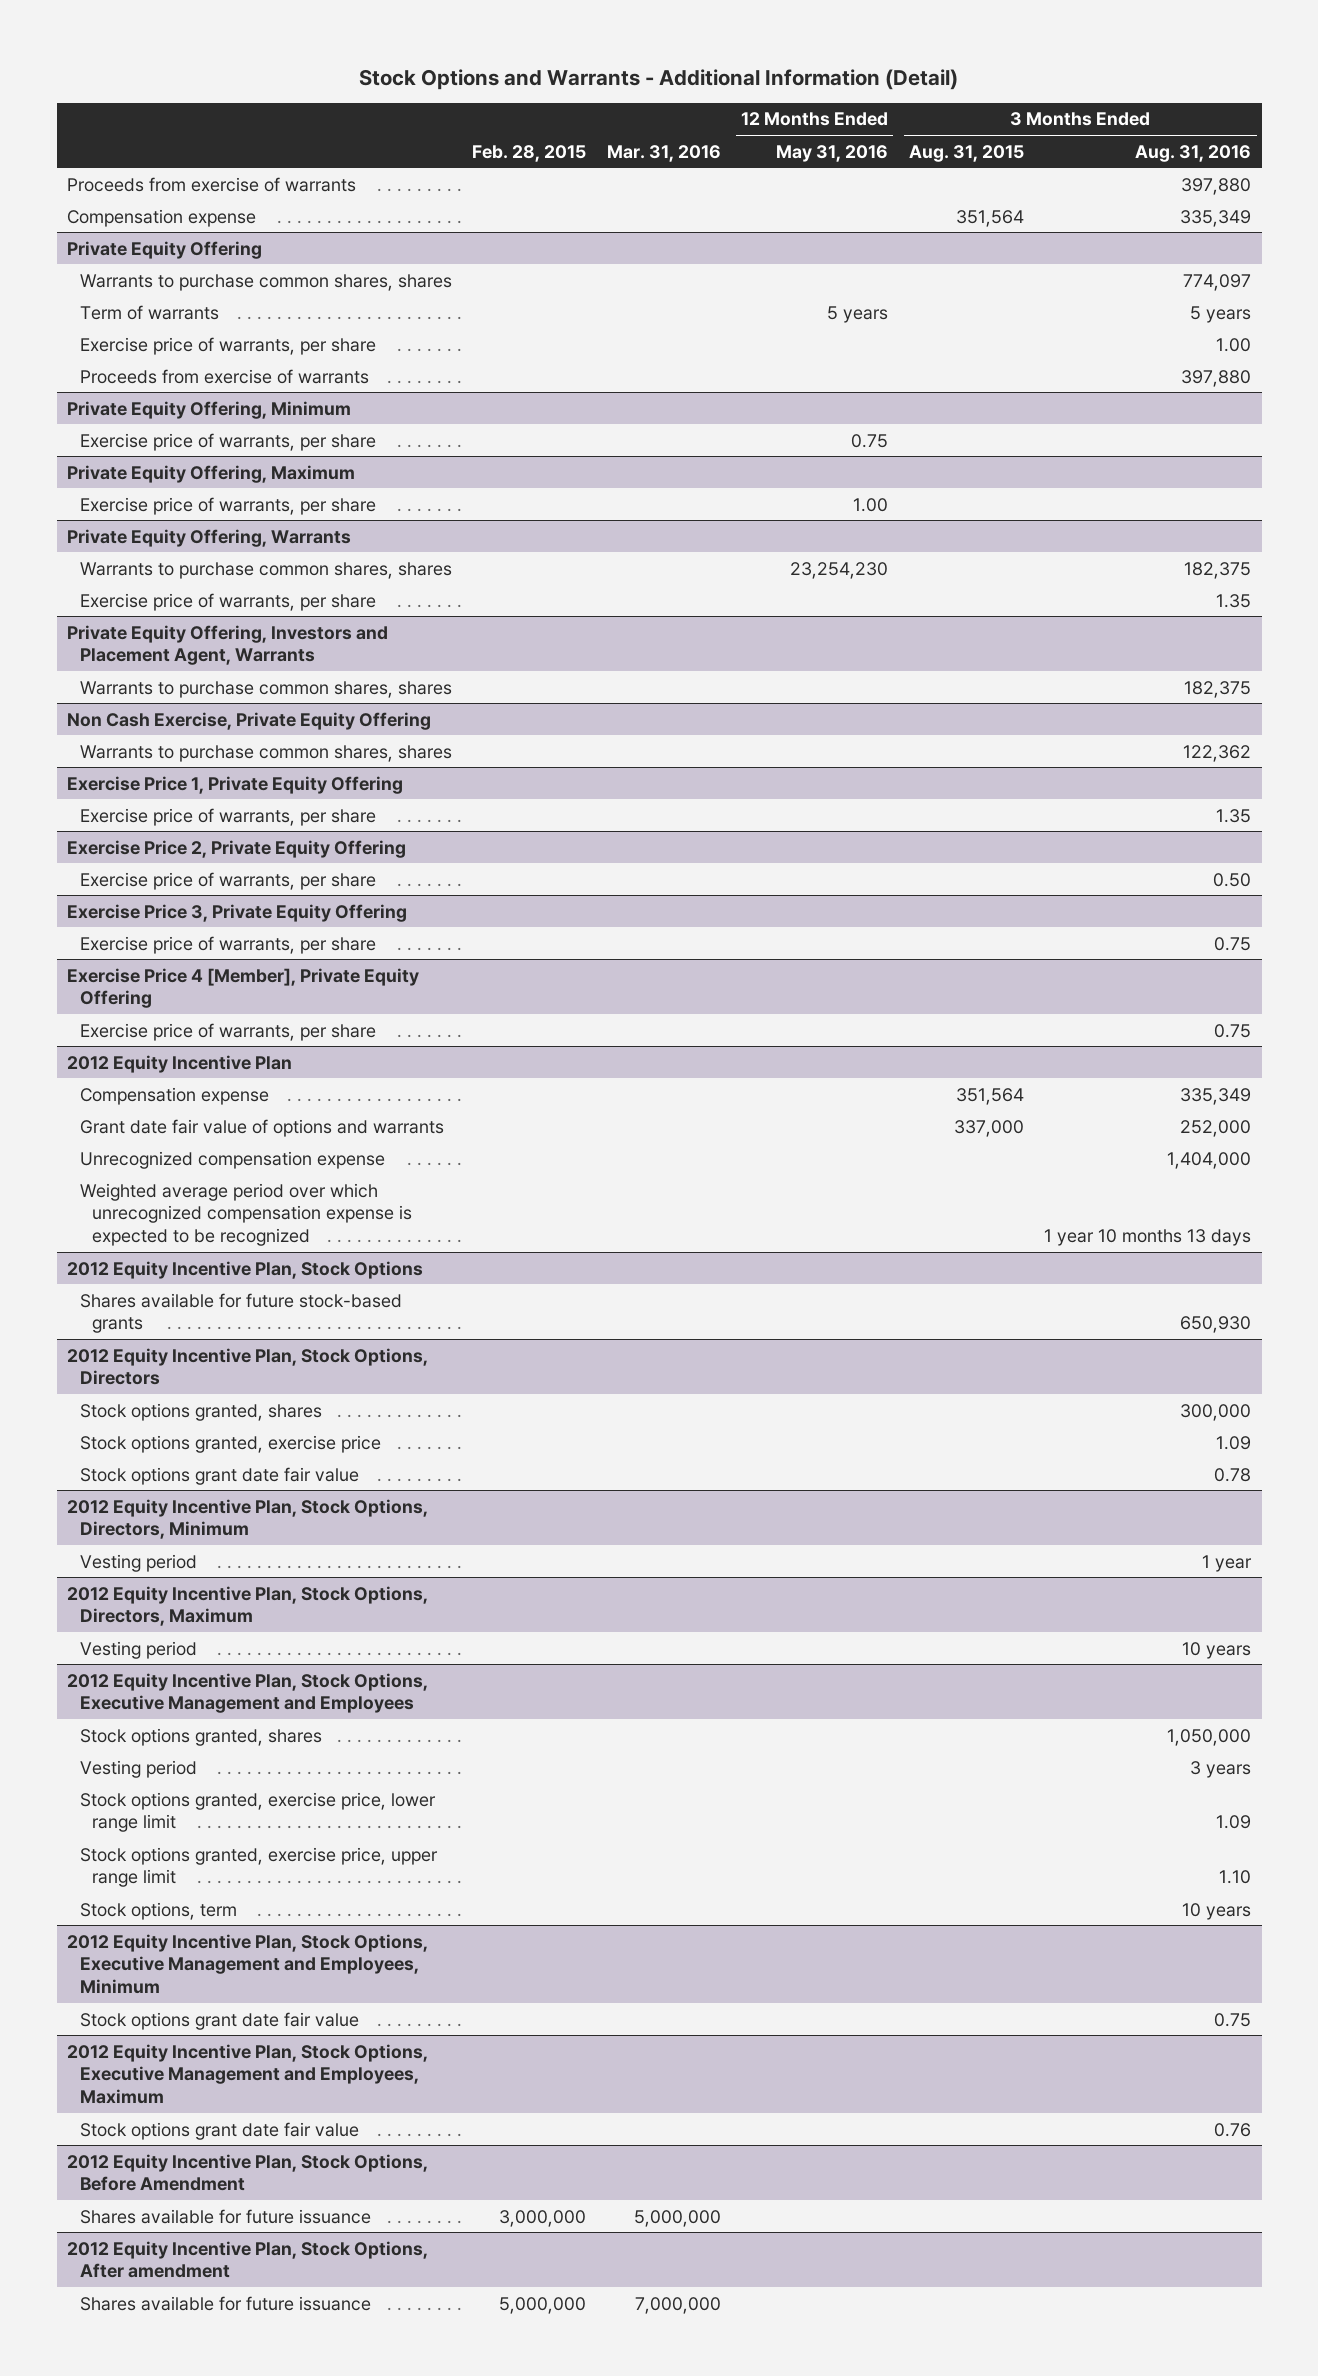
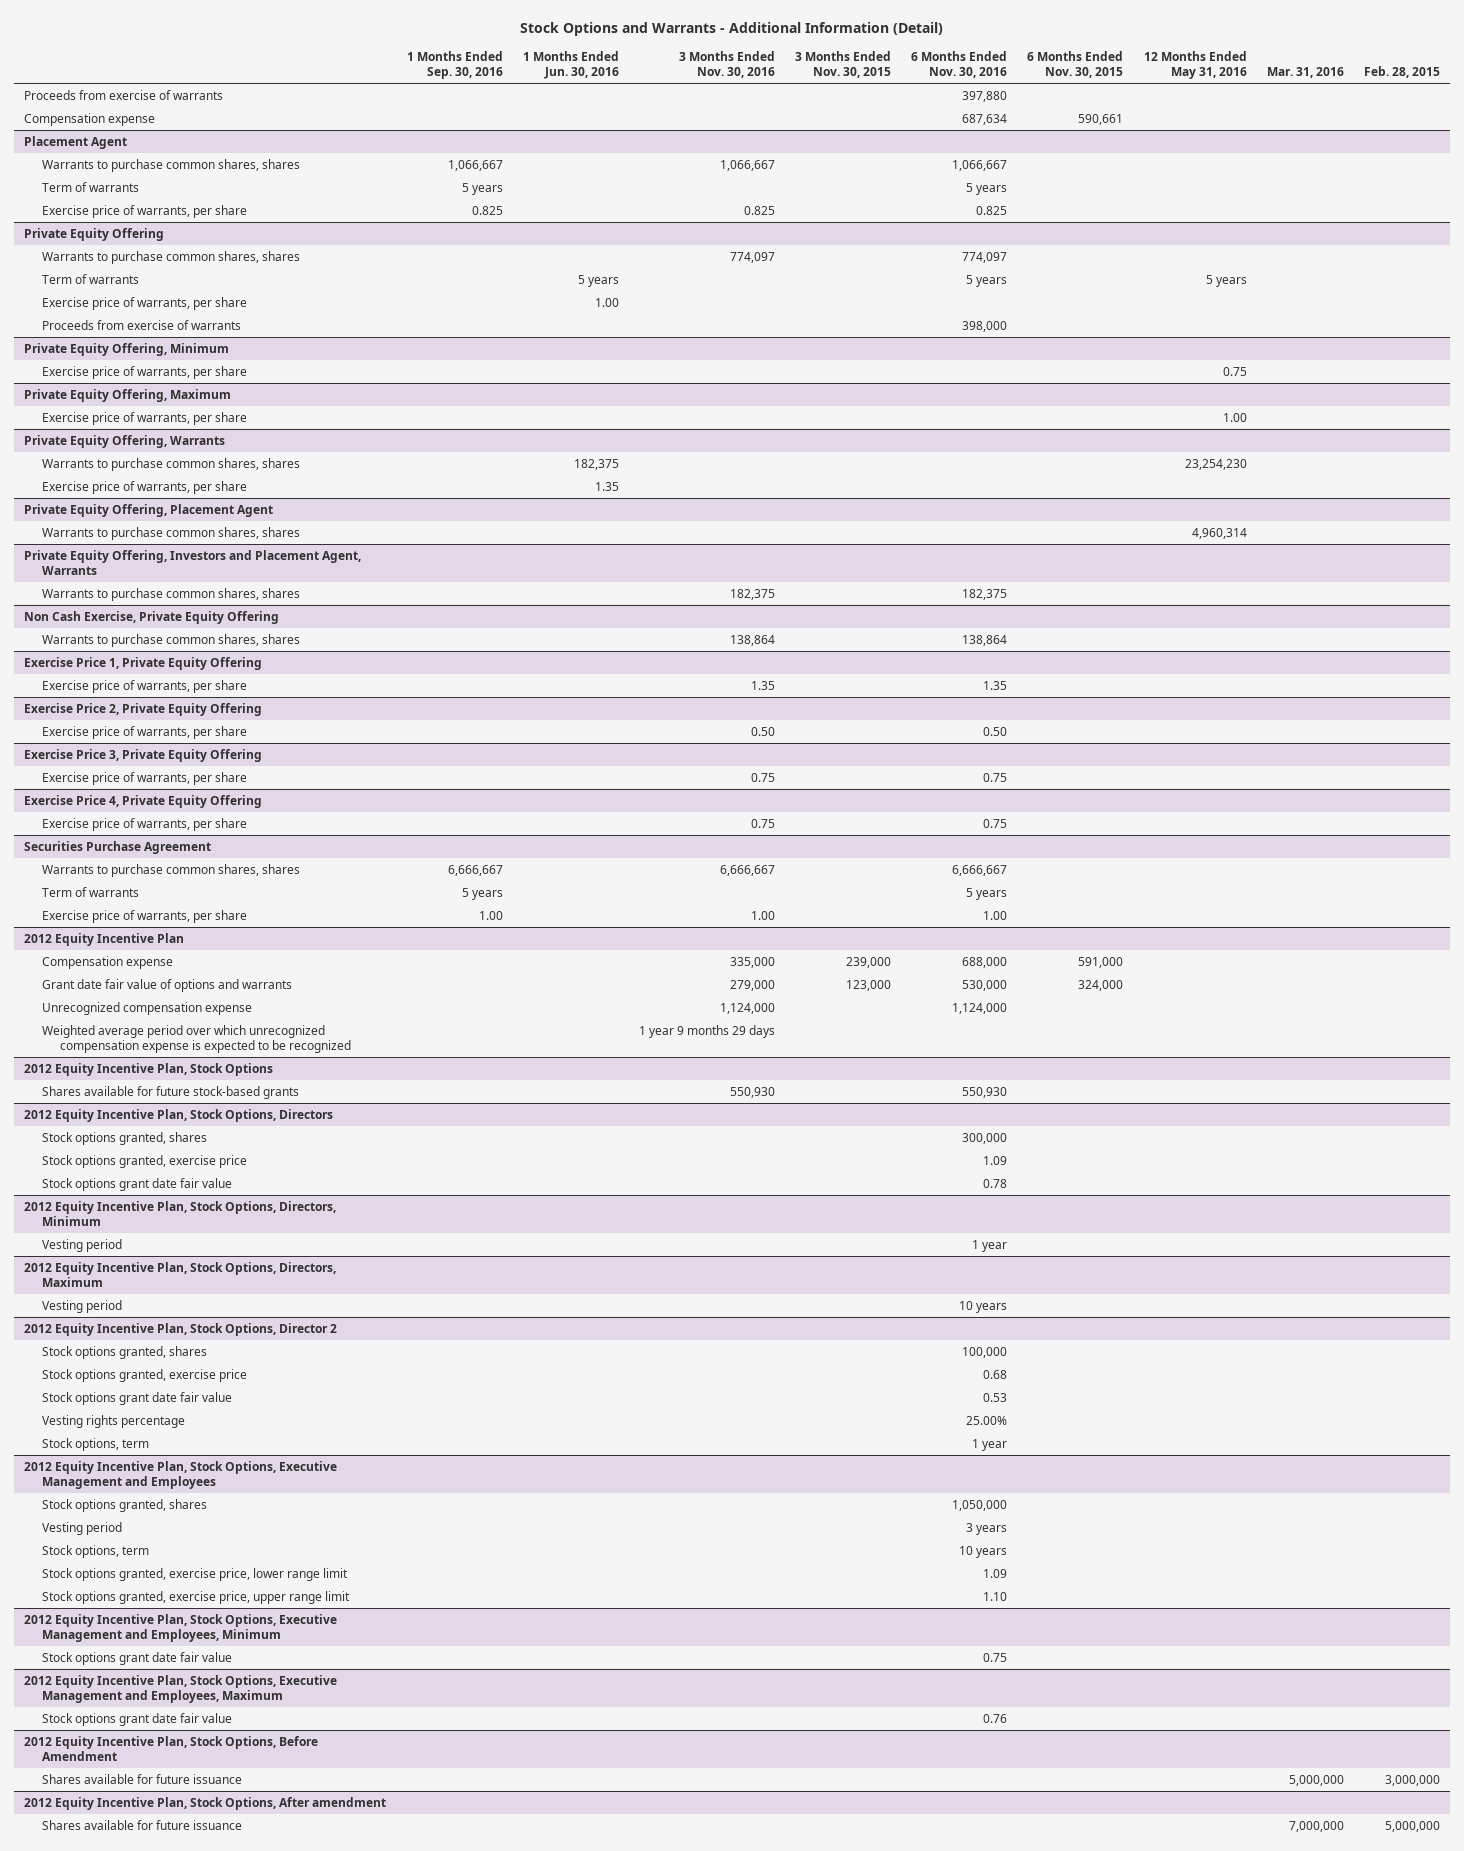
- | Feb. 28, 2015 | Mar. 31, 2016 | 12 Months Ended May 31, 2016 | 3 Months Ended Aug. 31, 2015 | 3 Months Ended Aug. 31, 2016
+ | 1 Months Ended Sep. 30, 2016 | 1 Months Ended Jun. 30, 2016 | 3 Months Ended Nov. 30, 2016 | 3 Months Ended Nov. 30, 2015 | 6 Months Ended Nov. 30, 2016 | 6 Months Ended Nov. 30, 2015 | 12 Months Ended May 31, 2016 | Mar. 31, 2016 | Feb. 28, 2015
+ Placement Agent
+ Warrants to purchase common shares, shares | 1,066,667 | | 1,066,667 | | 1,066,667 | | | |
+ Term of warrants | 5 years | | | | 5 years | | | |
+ Exercise price of warrants, per share | 0.825 | | 0.825 | | 0.825 | | | |
+ Private Equity Offering, Placement Agent
+ Warrants to purchase common shares, shares | | | | | | | 4,960,314 | |
- Exercise Price 4 [Member], Private Equity Offering
+ Exercise Price 4, Private Equity Offering
+ Securities Purchase Agreement
+ Warrants to purchase common shares, shares | 6,666,667 | | 6,666,667 | | 6,666,667 | | | |
+ Term of warrants | 5 years | | | | 5 years | | | |
+ Exercise price of warrants, per share | 1.00 | | 1.00 | | 1.00 | | | |
+ 2012 Equity Incentive Plan, Stock Options, Director 2
+ Stock options granted, shares | | | | | 100,000 | | | |
+ Stock options granted, exercise price | | | | | 0.68 | | | |
+ Stock options grant date fair value | | | | | 0.53 | | | |
+ Vesting rights percentage | | | | | 25.00% | | | |
+ Stock options, term | | | | | 1 year | | | |
@ 2012 Equity Incentive Plan, Stock Options, Executive Management and Employees
moved up: Stock options, term | | | | | 10 years | | | |

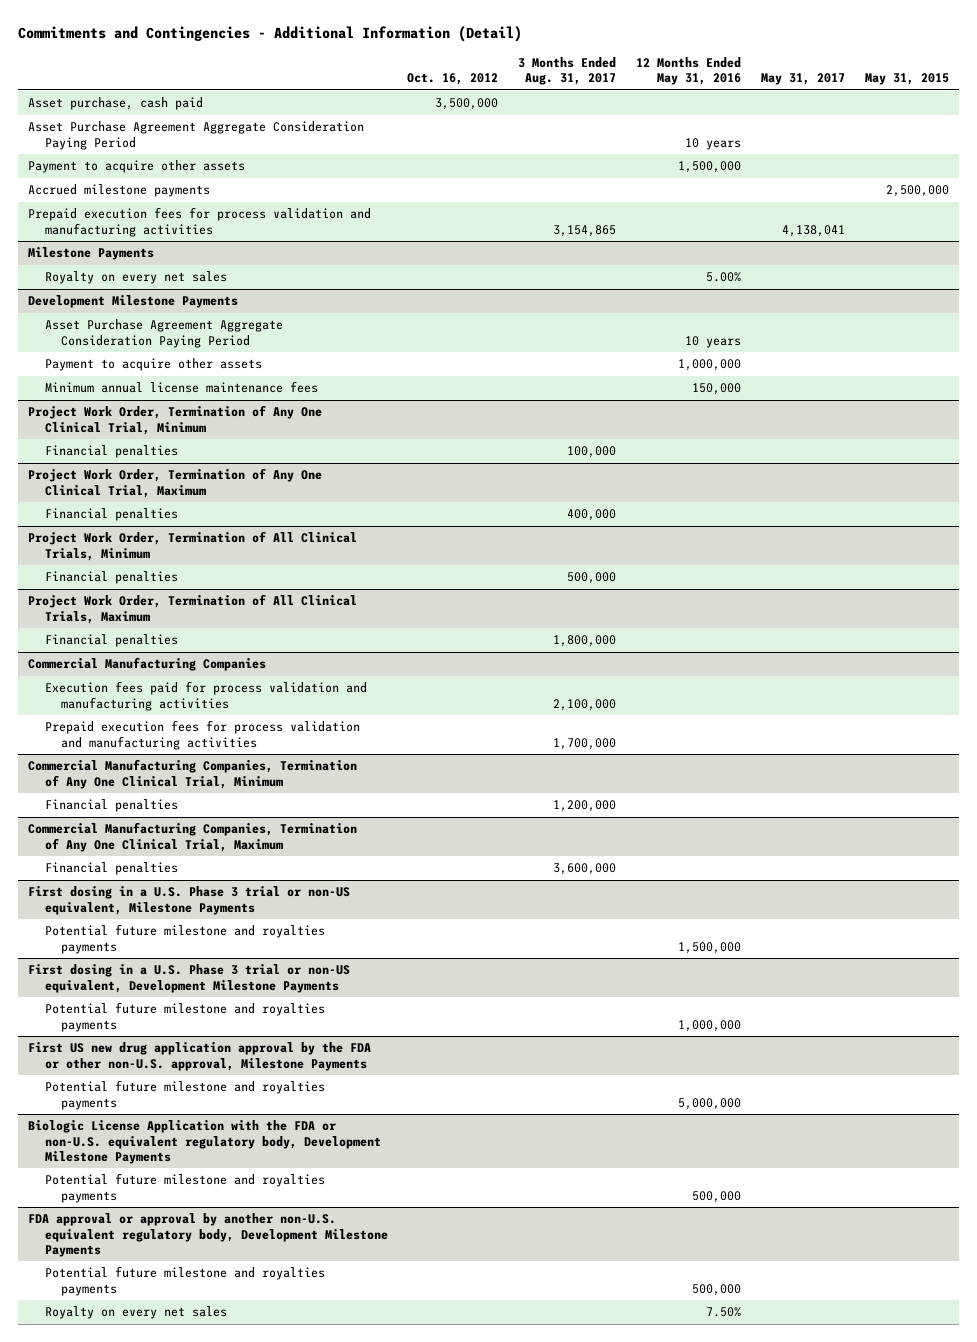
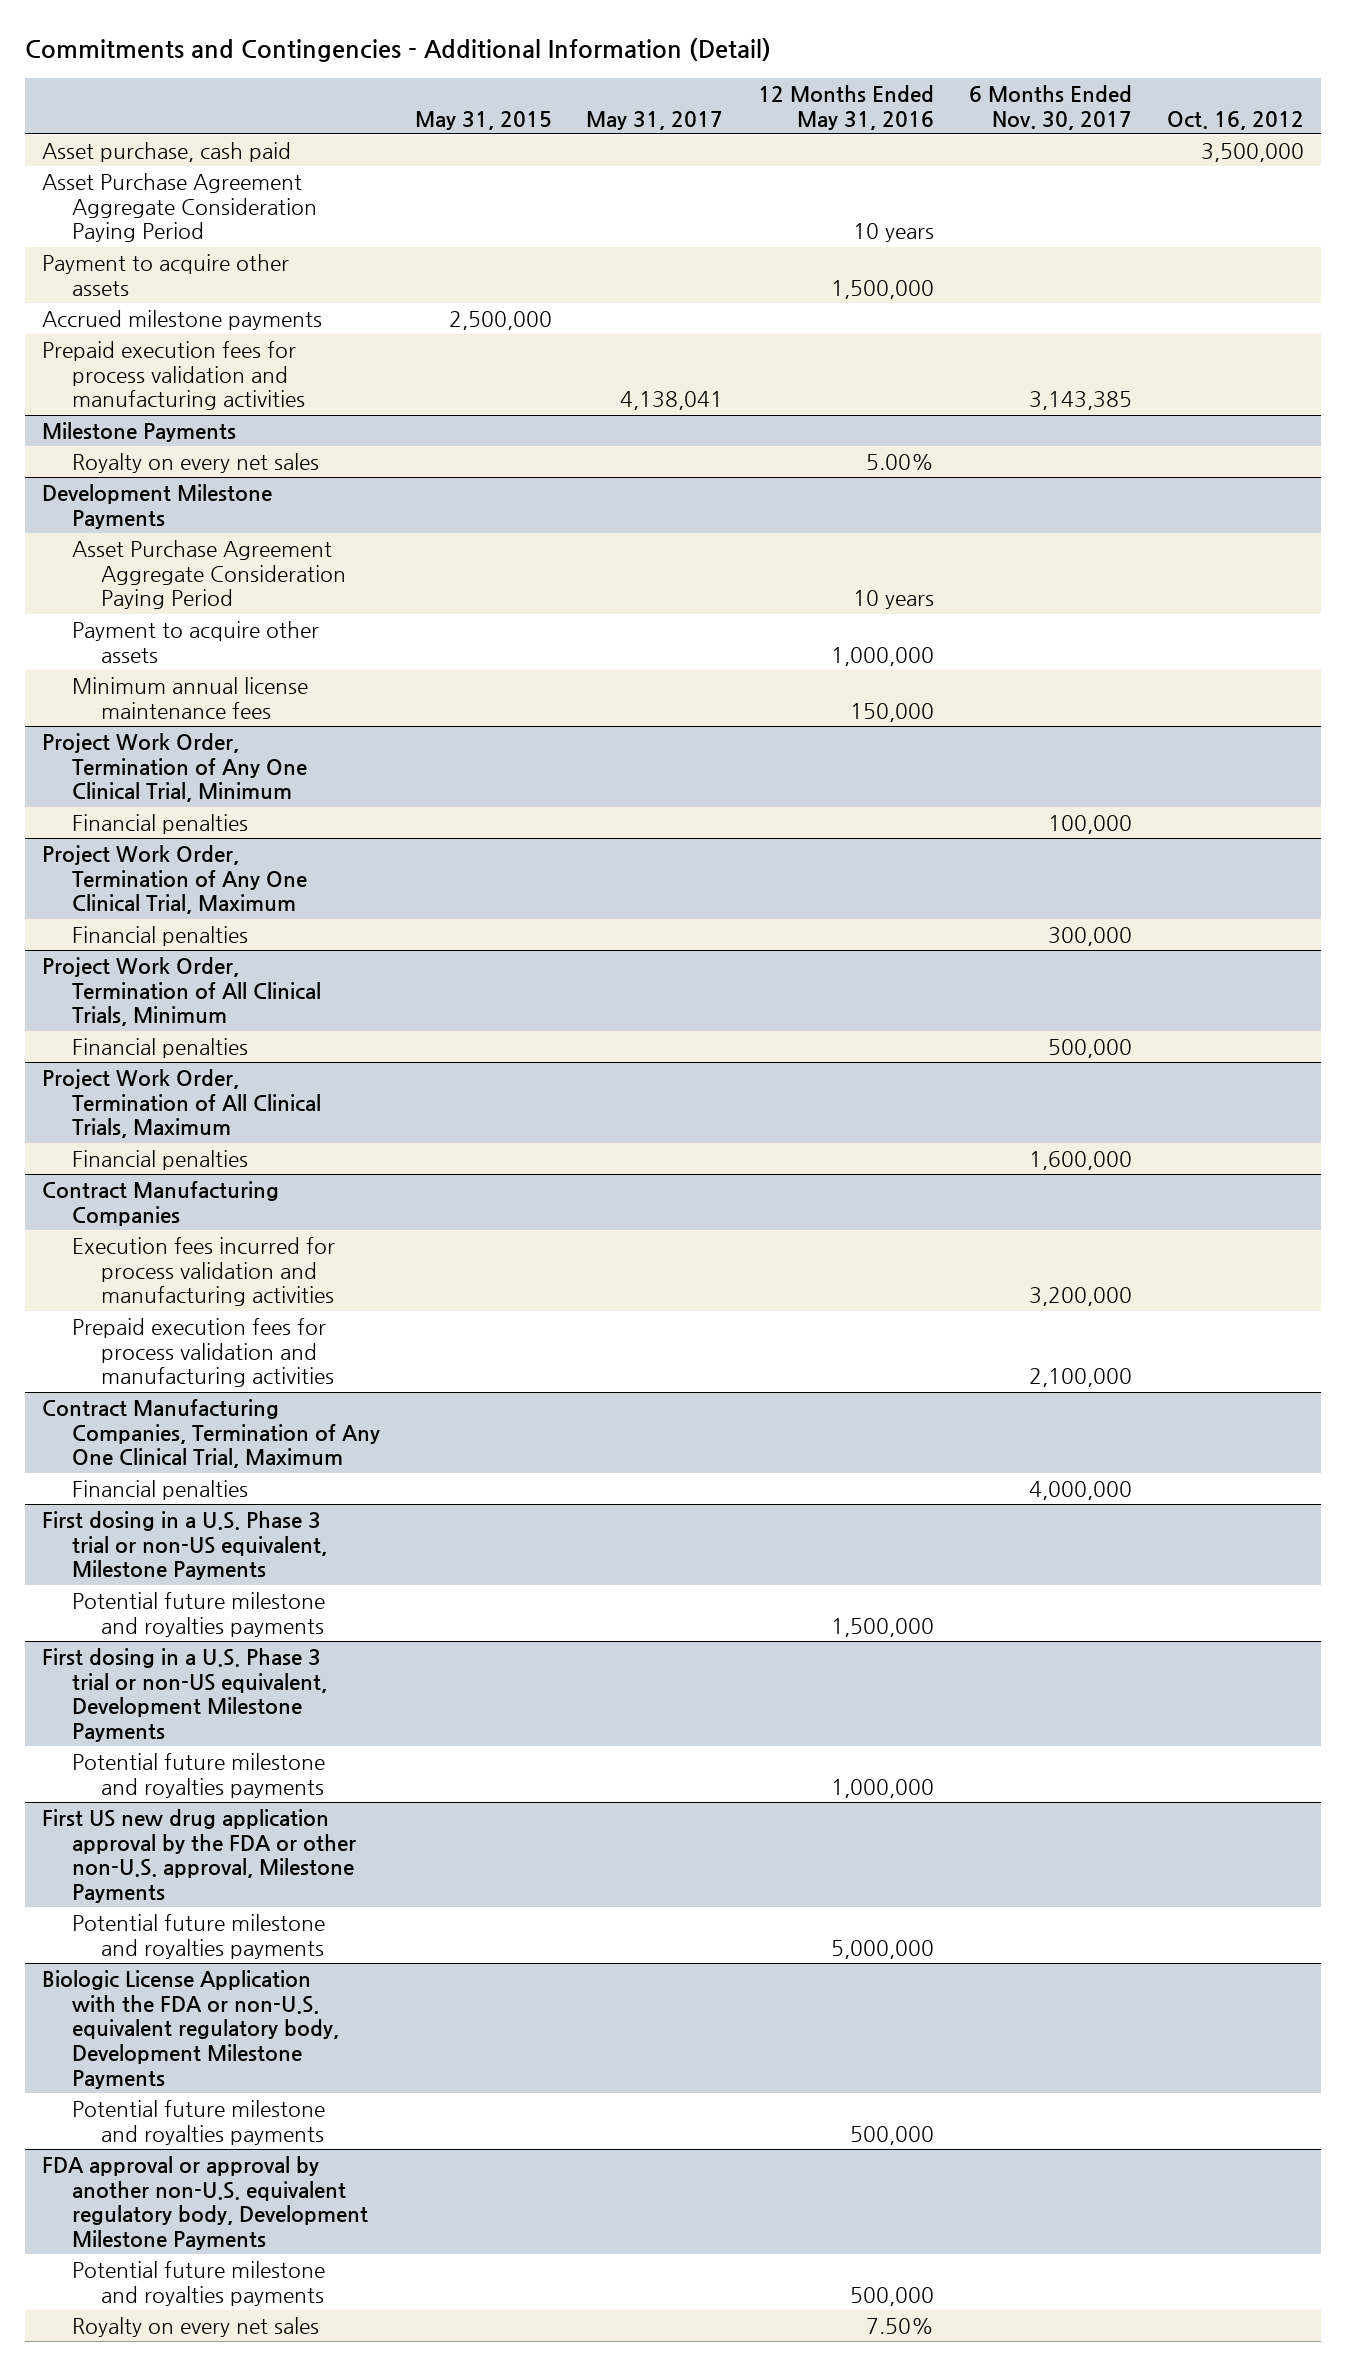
- | Oct. 16, 2012 | 3 Months Ended Aug. 31, 2017 | 12 Months Ended May 31, 2016 | May 31, 2017 | May 31, 2015
+ | May 31, 2015 | May 31, 2017 | 12 Months Ended May 31, 2016 | 6 Months Ended Nov. 30, 2017 | Oct. 16, 2012
- Commercial Manufacturing Companies
- Execution fees paid for process validation and manufacturing activities | | 2,100,000 | | |
- Prepaid execution fees for process validation and manufacturing activities | | 1,700,000 | | |
- Commercial Manufacturing Companies, Termination of Any One Clinical Trial, Minimum
- Financial penalties | | 1,200,000 | | |
- Commercial Manufacturing Companies, Termination of Any One Clinical Trial, Maximum
+ Contract Manufacturing Companies
+ Execution fees incurred for process validation and manufacturing activities | | | | 3,200,000 |
+ Prepaid execution fees for process validation and manufacturing activities | | | | 2,100,000 |
+ Contract Manufacturing Companies, Termination of Any One Clinical Trial, Maximum

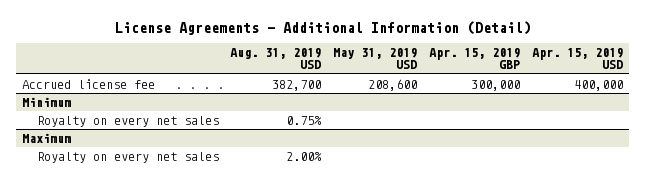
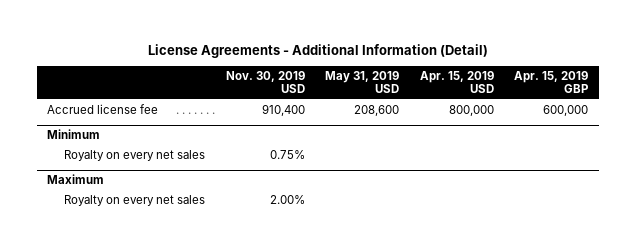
- | Aug. 31, 2019 USD | May 31, 2019 USD | Apr. 15, 2019 GBP | Apr. 15, 2019 USD
+ | Nov. 30, 2019 USD | May 31, 2019 USD | Apr. 15, 2019 USD | Apr. 15, 2019 GBP
- Accrued license fee | 382,700 | 208,600 | 300,000 | 400,000
+ Accrued license fee | 910,400 | 208,600 | 800,000 | 600,000

